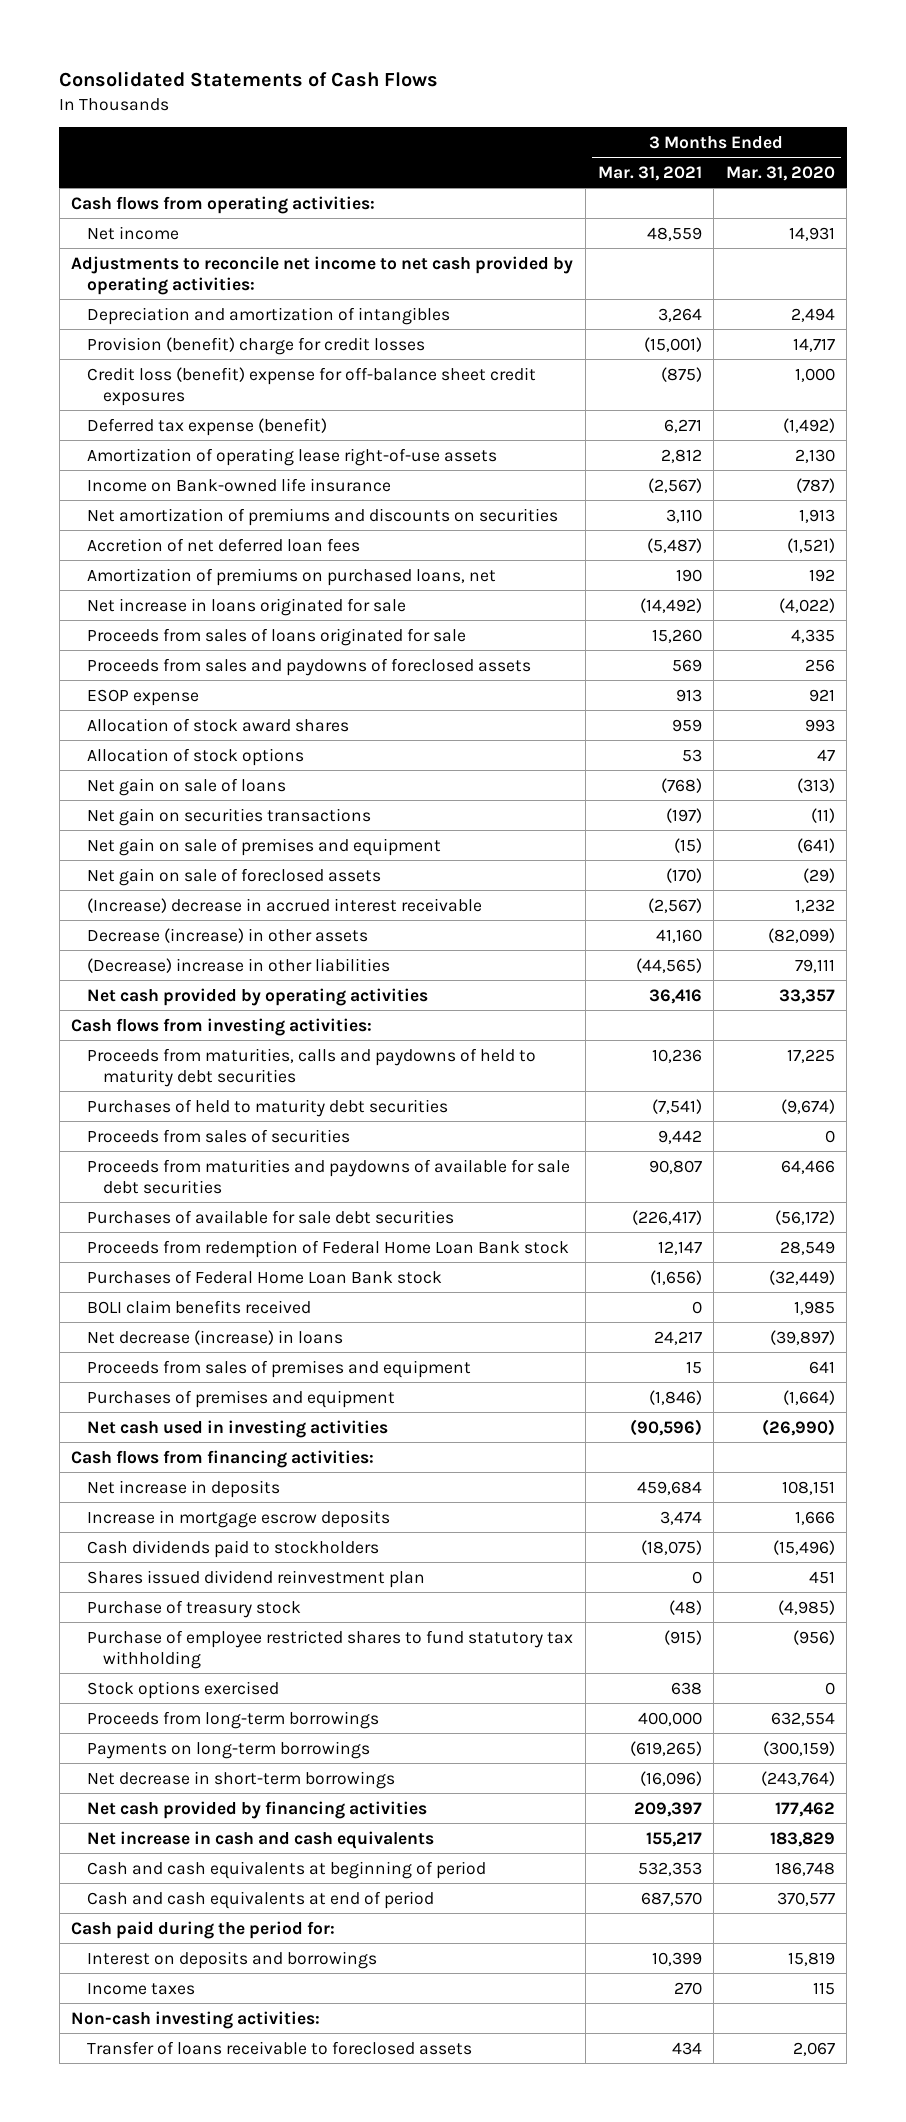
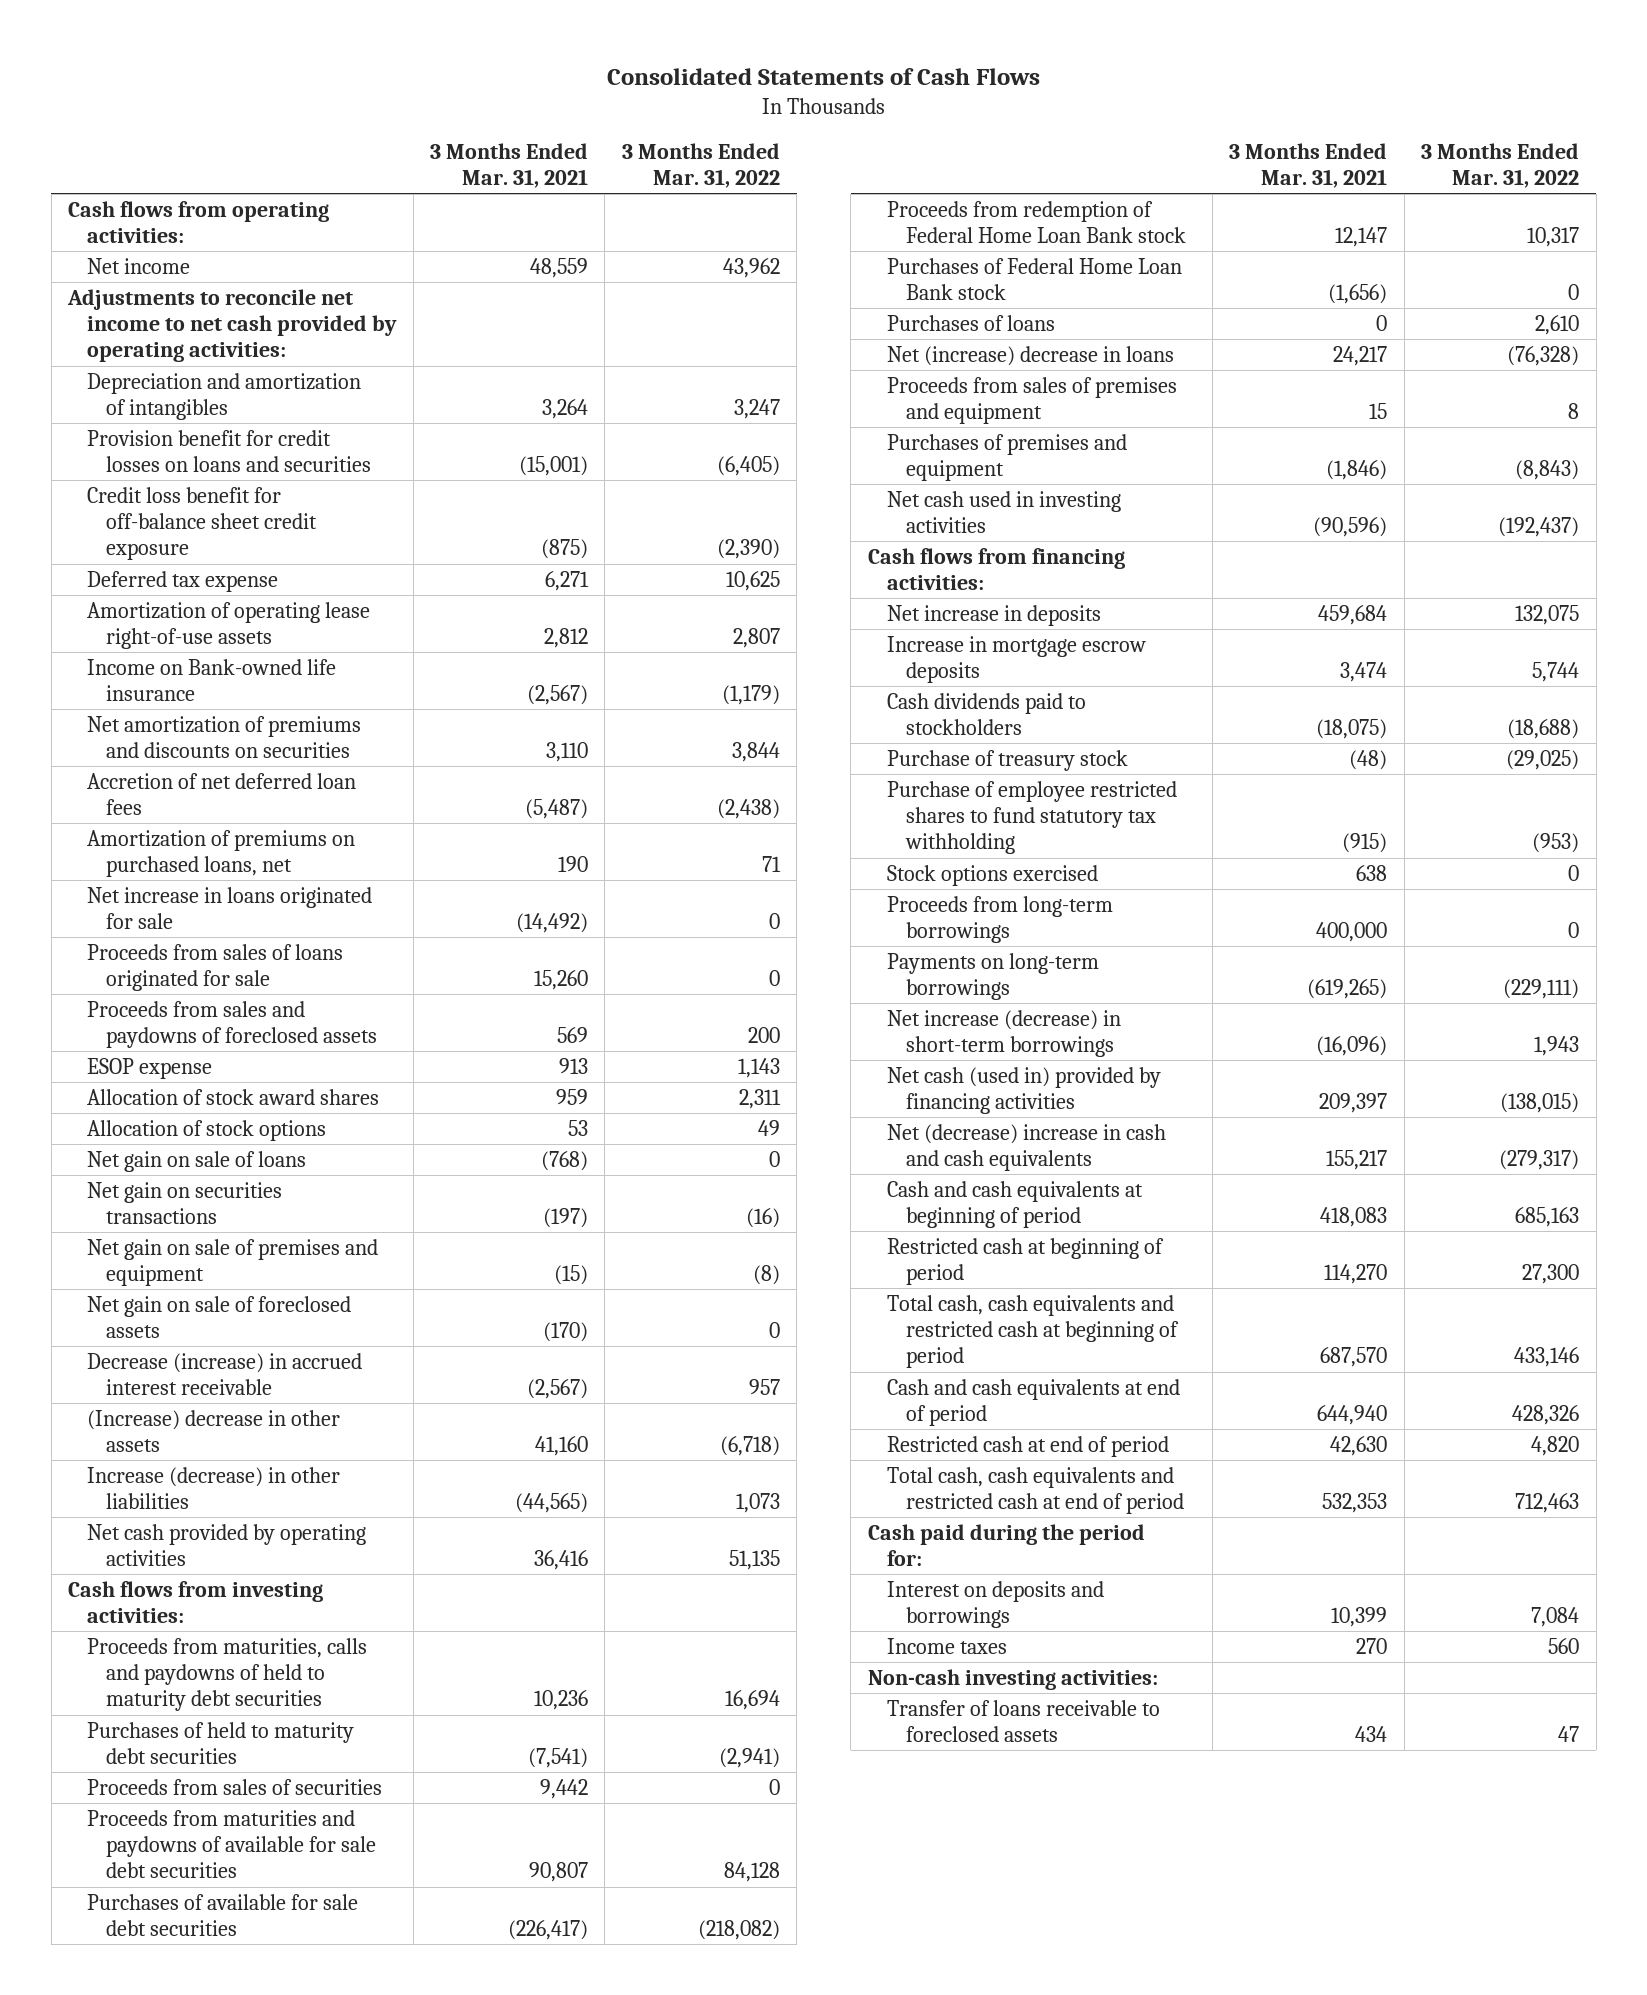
- | 3 Months Ended Mar. 31, 2021 | 3 Months Ended Mar. 31, 2020
+ | 3 Months Ended Mar. 31, 2021 | 3 Months Ended Mar. 31, 2022
- Provision (benefit) charge for credit losses | (15,001) | 14,717
- Credit loss (benefit) expense for off-balance sheet credit exposures | (875) | 1,000
- Deferred tax expense (benefit) | 6,271 | (1,492)
+ Provision benefit for credit losses on loans and securities | (15,001) | (6,405)
+ Credit loss benefit for off-balance sheet credit exposure | (875) | (2,390)
+ Deferred tax expense | 6,271 | 10,625
- (Increase) decrease in accrued interest receivable | (2,567) | 1,232
- Decrease (increase) in other assets | 41,160 | (82,099)
- (Decrease) increase in other liabilities | (44,565) | 79,111
+ Decrease (increase) in accrued interest receivable | (2,567) | 957
+ (Increase) decrease in other assets | 41,160 | (6,718)
+ Increase (decrease) in other liabilities | (44,565) | 1,073
- BOLI claim benefits received | 0 | 1,985
- Net decrease (increase) in loans | 24,217 | (39,897)
+ Purchases of loans | 0 | 2,610
+ Net (increase) decrease in loans | 24,217 | (76,328)
- Shares issued dividend reinvestment plan | 0 | 451
- Net decrease in short-term borrowings | (16,096) | (243,764)
- Net cash provided by financing activities | 209,397 | 177,462
- Net increase in cash and cash equivalents | 155,217 | 183,829
- Cash and cash equivalents at beginning of period | 532,353 | 186,748
- Cash and cash equivalents at end of period | 687,570 | 370,577
+ Net increase (decrease) in short-term borrowings | (16,096) | 1,943
+ Net cash (used in) provided by financing activities | 209,397 | (138,015)
+ Net (decrease) increase in cash and cash equivalents | 155,217 | (279,317)
+ Cash and cash equivalents at beginning of period | 418,083 | 685,163
+ Restricted cash at beginning of period | 114,270 | 27,300
+ Total cash, cash equivalents and restricted cash at beginning of period | 687,570 | 433,146
+ Cash and cash equivalents at end of period | 644,940 | 428,326
+ Restricted cash at end of period | 42,630 | 4,820
+ Total cash, cash equivalents and restricted cash at end of period | 532,353 | 712,463

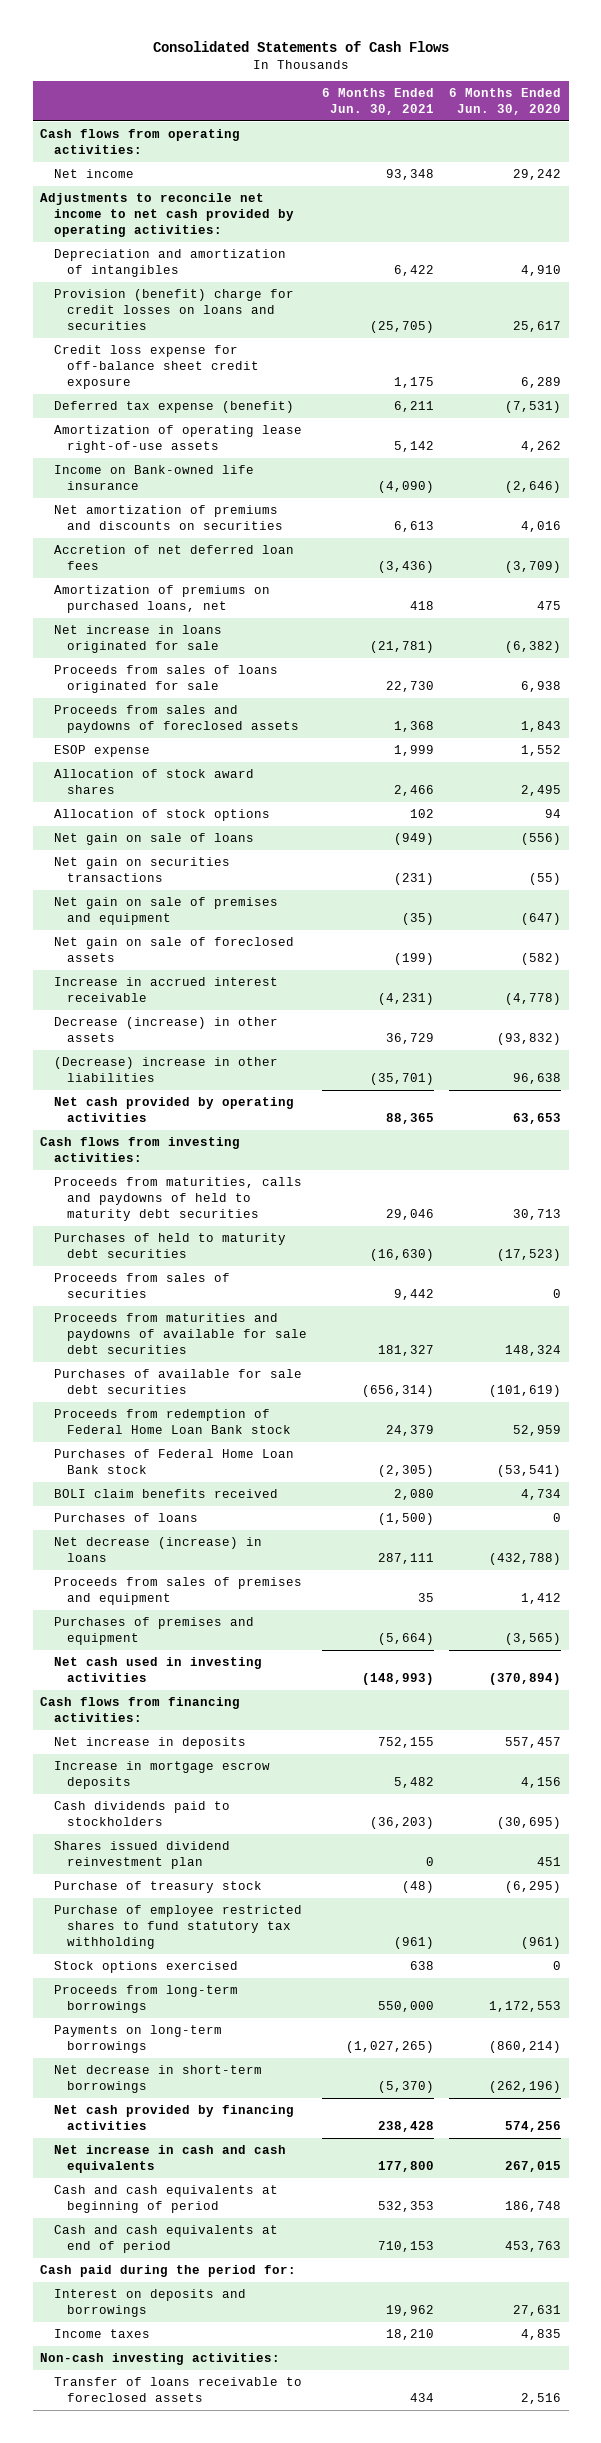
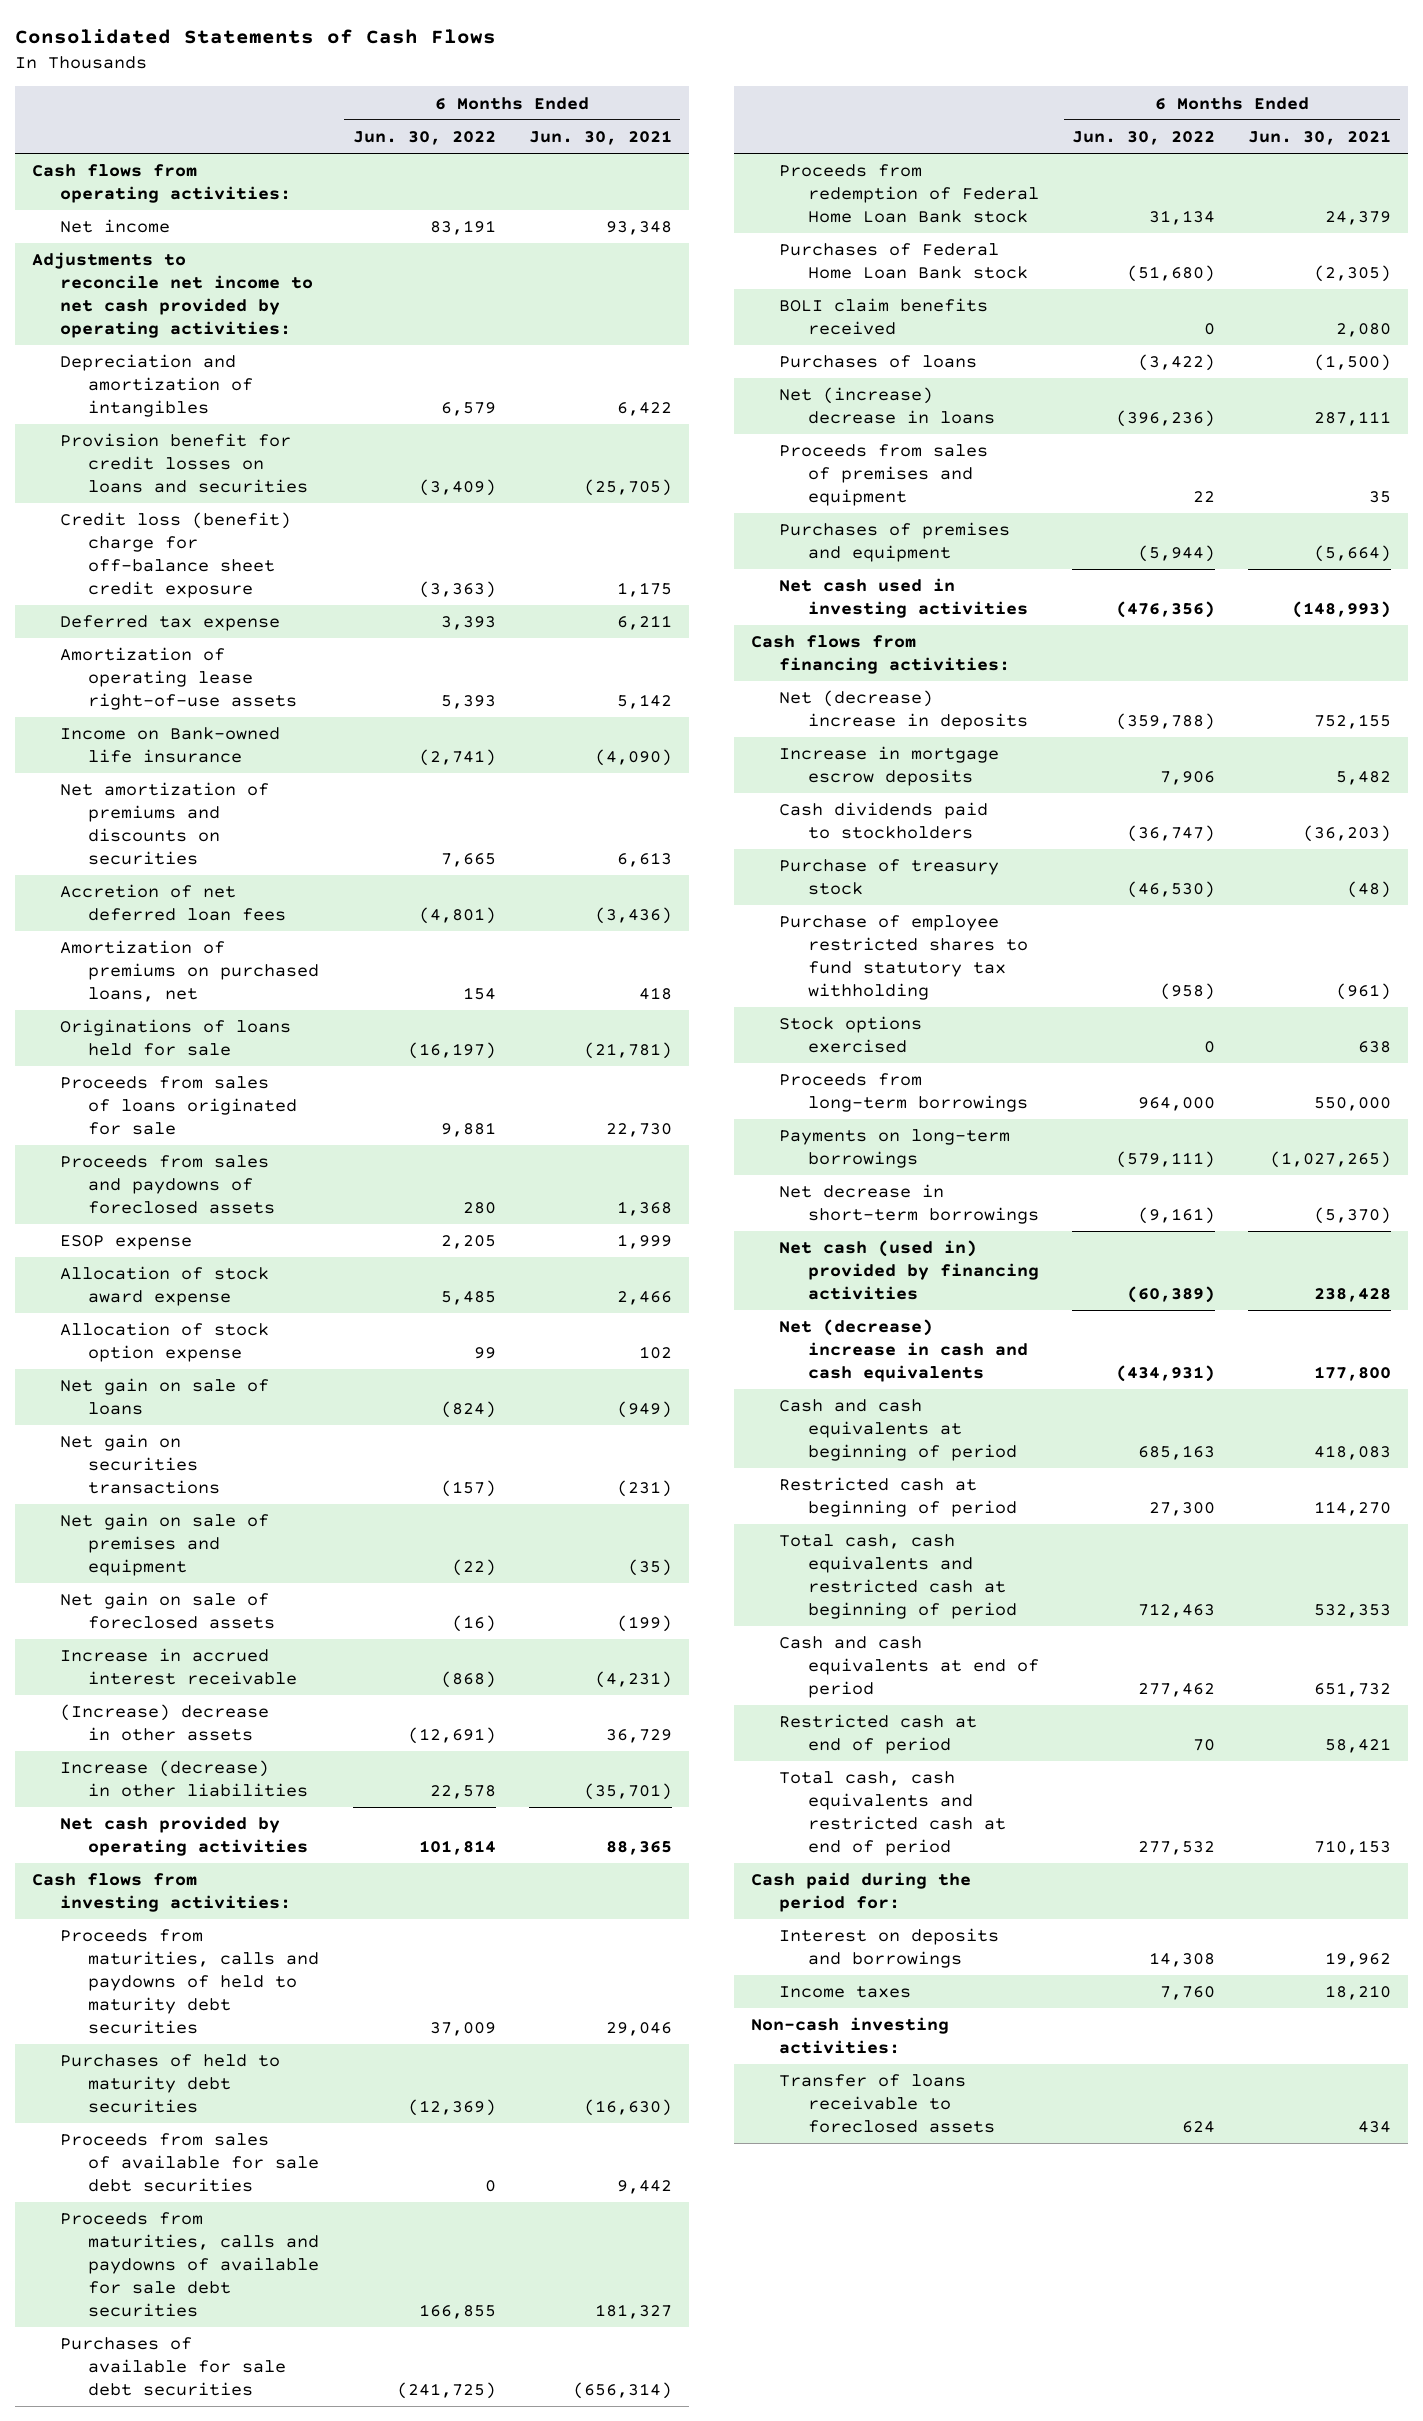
- | 6 Months Ended Jun. 30, 2021 | 6 Months Ended Jun. 30, 2020
+ | 6 Months Ended Jun. 30, 2022 | 6 Months Ended Jun. 30, 2021
- Provision (benefit) charge for credit losses on loans and securities | (25,705) | 25,617
- Credit loss expense for off-balance sheet credit exposure | 1,175 | 6,289
- Deferred tax expense (benefit) | 6,211 | (7,531)
+ Provision benefit for credit losses on loans and securities | (3,409) | (25,705)
+ Credit loss (benefit) charge for off-balance sheet credit exposure | (3,363) | 1,175
+ Deferred tax expense | 3,393 | 6,211
- Net increase in loans originated for sale | (21,781) | (6,382)
+ Originations of loans held for sale | (16,197) | (21,781)
- Allocation of stock award shares | 2,466 | 2,495
- Allocation of stock options | 102 | 94
+ Allocation of stock award expense | 5,485 | 2,466
+ Allocation of stock option expense | 99 | 102
- Decrease (increase) in other assets | 36,729 | (93,832)
- (Decrease) increase in other liabilities | (35,701) | 96,638
+ (Increase) decrease in other assets | (12,691) | 36,729
+ Increase (decrease) in other liabilities | 22,578 | (35,701)
- Proceeds from sales of securities | 9,442 | 0
- Proceeds from maturities and paydowns of available for sale debt securities | 181,327 | 148,324
+ Proceeds from sales of available for sale debt securities | 0 | 9,442
+ Proceeds from maturities, calls and paydowns of available for sale debt securities | 166,855 | 181,327
- Net decrease (increase) in loans | 287,111 | (432,788)
+ Net (increase) decrease in loans | (396,236) | 287,111
- Net increase in deposits | 752,155 | 557,457
+ Net (decrease) increase in deposits | (359,788) | 752,155
- Shares issued dividend reinvestment plan | 0 | 451
- Net cash provided by financing activities | 238,428 | 574,256
- Net increase in cash and cash equivalents | 177,800 | 267,015
- Cash and cash equivalents at beginning of period | 532,353 | 186,748
- Cash and cash equivalents at end of period | 710,153 | 453,763
+ Net cash (used in) provided by financing activities | (60,389) | 238,428
+ Net (decrease) increase in cash and cash equivalents | (434,931) | 177,800
+ Cash and cash equivalents at beginning of period | 685,163 | 418,083
+ Restricted cash at beginning of period | 27,300 | 114,270
+ Total cash, cash equivalents and restricted cash at beginning of period | 712,463 | 532,353
+ Cash and cash equivalents at end of period | 277,462 | 651,732
+ Restricted cash at end of period | 70 | 58,421
+ Total cash, cash equivalents and restricted cash at end of period | 277,532 | 710,153

